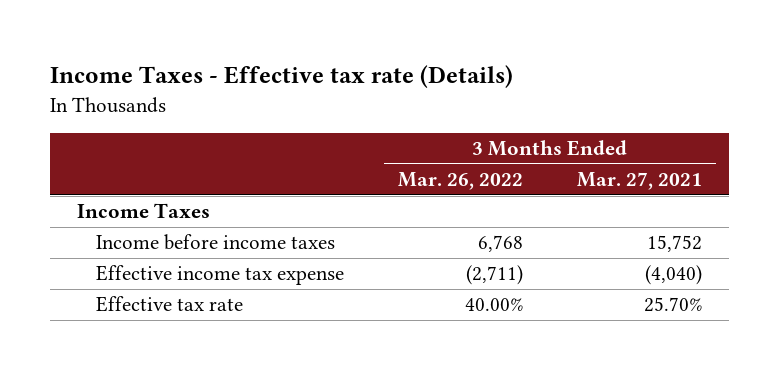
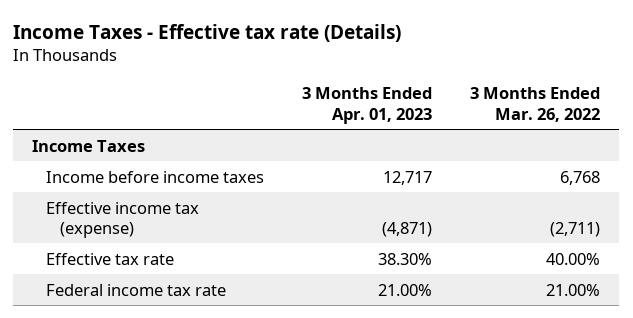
- | 3 Months Ended Mar. 26, 2022 | 3 Months Ended Mar. 27, 2021
+ | 3 Months Ended Apr. 01, 2023 | 3 Months Ended Mar. 26, 2022
- Effective income tax expense | (2,711) | (4,040)
+ Effective income tax (expense) | (4,871) | (2,711)
+ Federal income tax rate | 21.00% | 21.00%

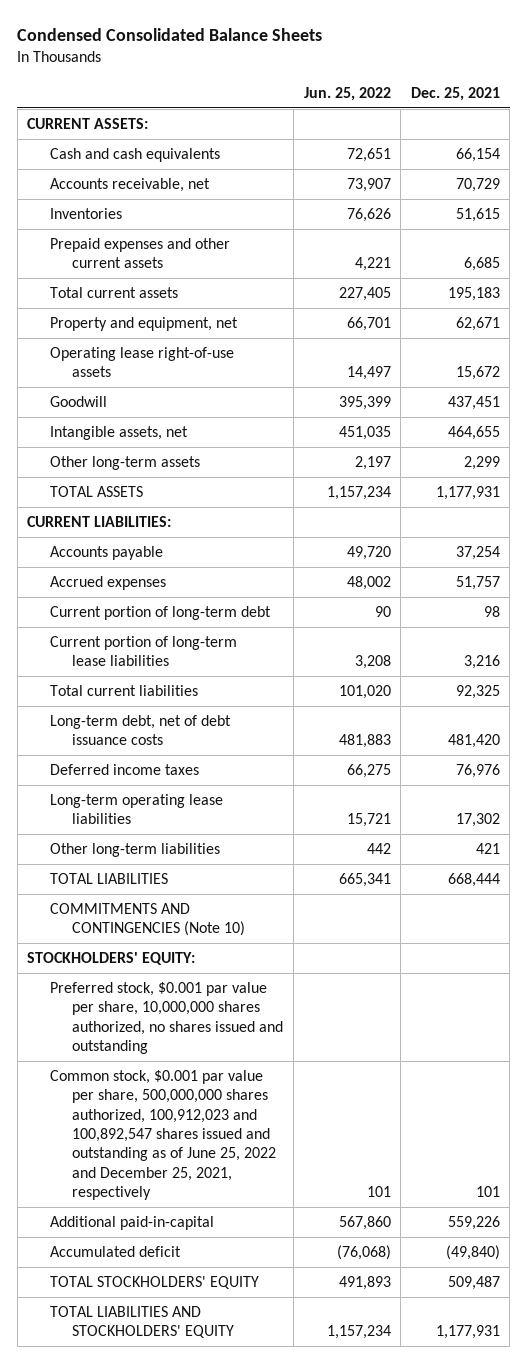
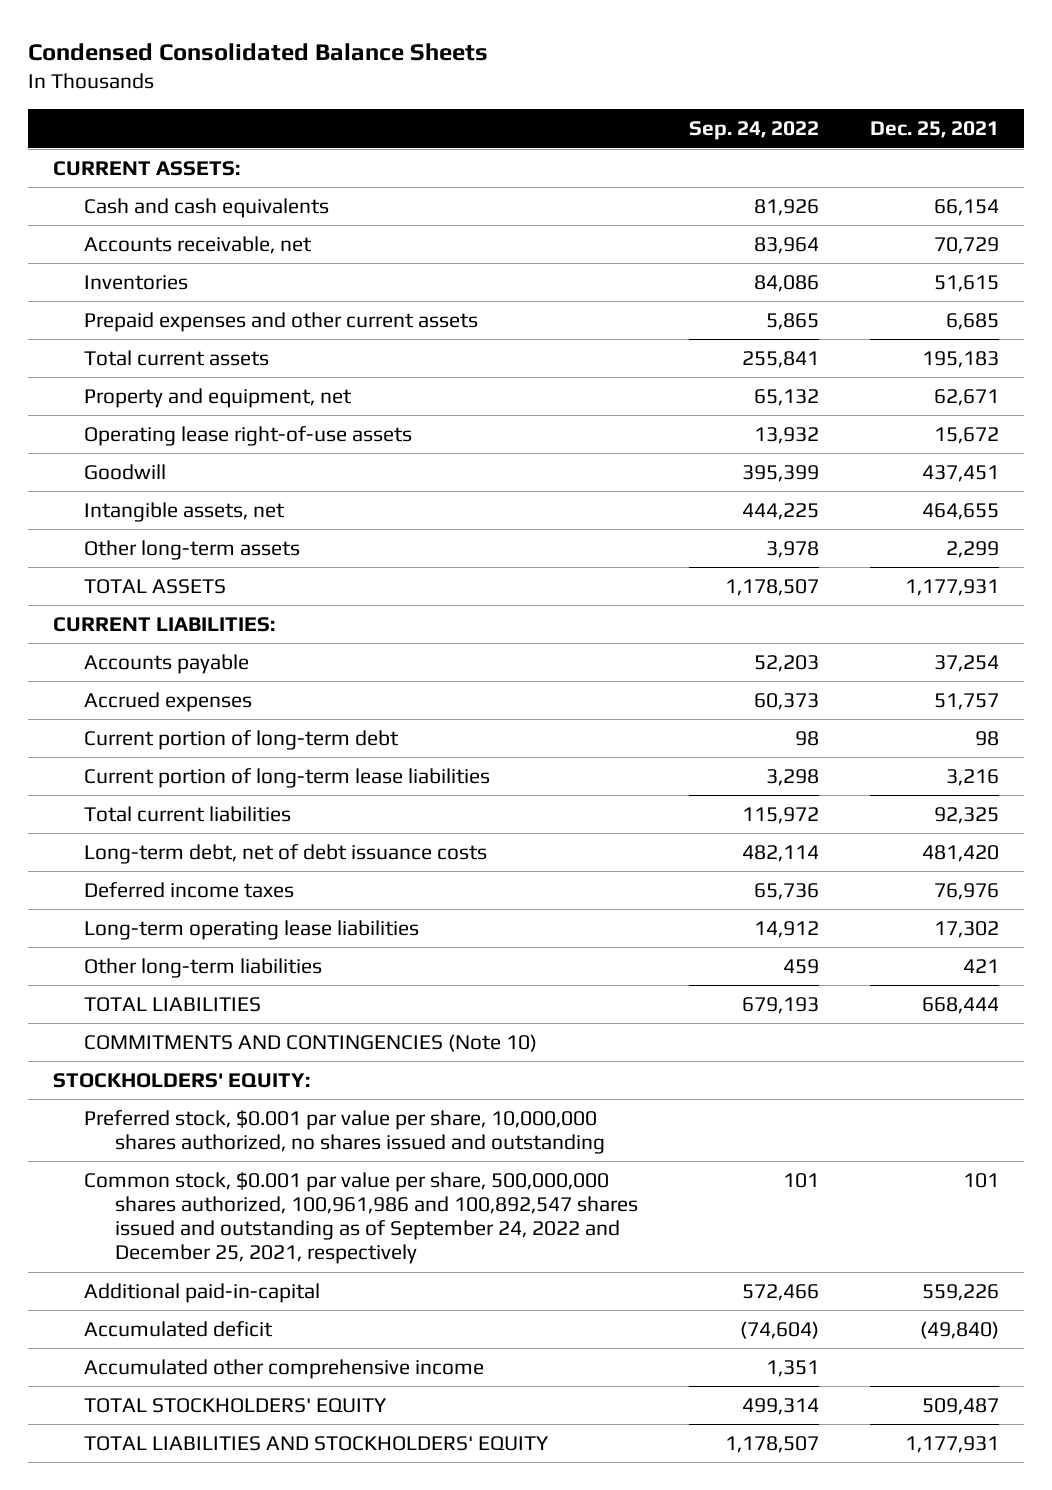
- | Jun. 25, 2022 | Dec. 25, 2021
+ | Sep. 24, 2022 | Dec. 25, 2021
- Common stock, $0.001 par value per share, 500,000,000 shares authorized, 100,912,023 and 100,892,547 shares issued and outstanding as of June 25, 2022 and December 25, 2021, respectively | 101 | 101
+ Common stock, $0.001 par value per share, 500,000,000 shares authorized, 100,961,986 and 100,892,547 shares issued and outstanding as of September 24, 2022 and December 25, 2021, respectively | 101 | 101
+ Accumulated other comprehensive income | 1,351 |

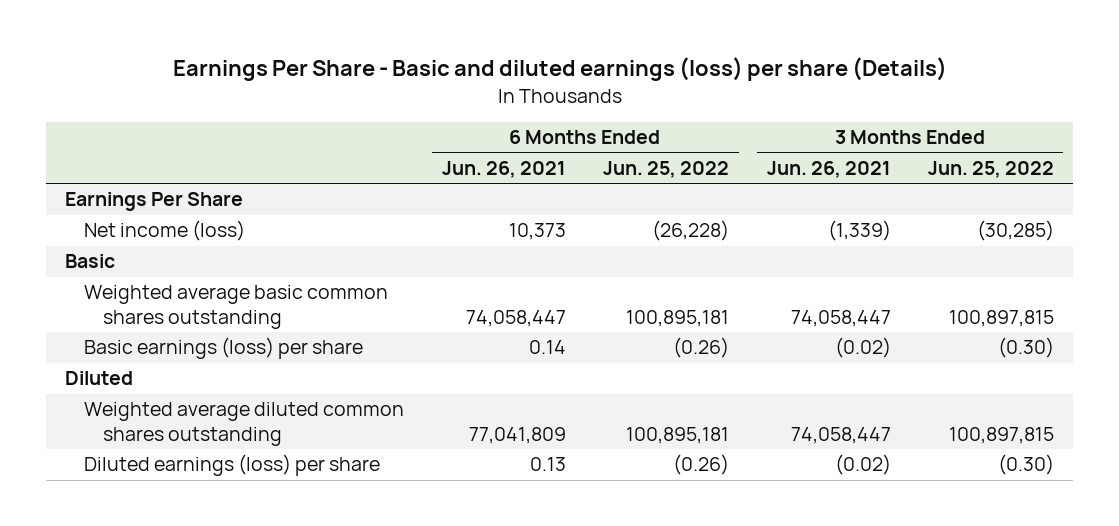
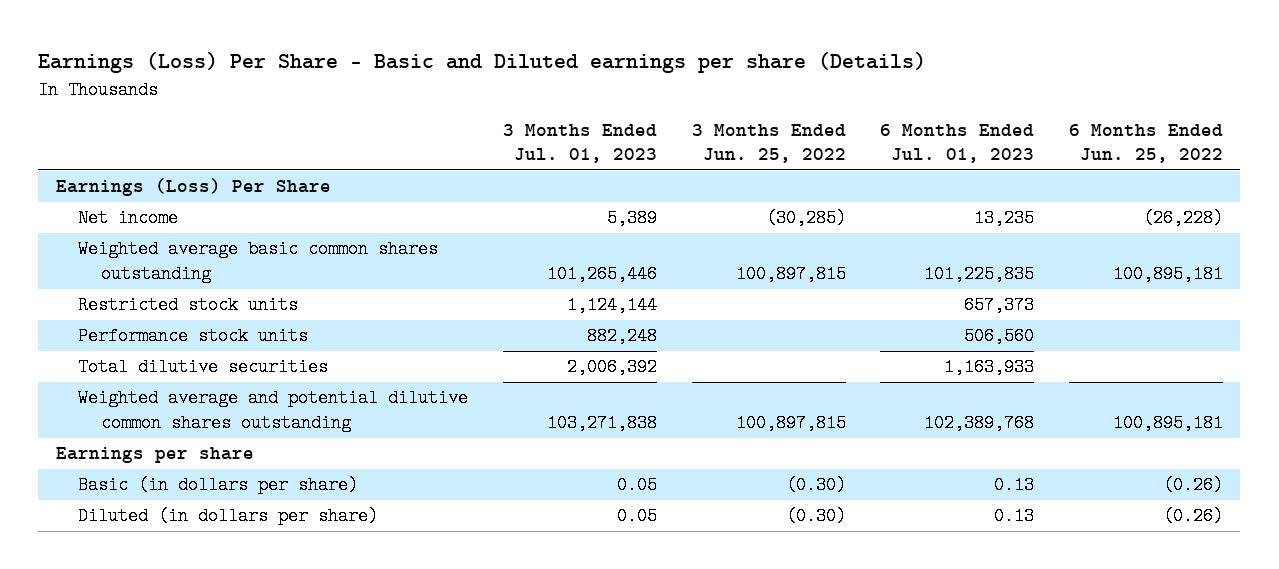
- Earnings Per Share - Basic and diluted earnings (loss) per share (Details)
+ Earnings (Loss) Per Share - Basic and Diluted earnings per share (Details)
- | 6 Months Ended Jun. 26, 2021 | 6 Months Ended Jun. 25, 2022 | 3 Months Ended Jun. 26, 2021 | 3 Months Ended Jun. 25, 2022
+ | 3 Months Ended Jul. 01, 2023 | 3 Months Ended Jun. 25, 2022 | 6 Months Ended Jul. 01, 2023 | 6 Months Ended Jun. 25, 2022
- Earnings Per Share
- Net income (loss) | 10,373 | (26,228) | (1,339) | (30,285)
- Basic
+ Earnings (Loss) Per Share
+ Net income | 5,389 | (30,285) | 13,235 | (26,228)
- Basic earnings (loss) per share | 0.14 | (0.26) | (0.02) | (0.30)
- Diluted
- Weighted average diluted common shares outstanding | 77,041,809 | 100,895,181 | 74,058,447 | 100,897,815
- Diluted earnings (loss) per share | 0.13 | (0.26) | (0.02) | (0.30)
+ Restricted stock units | 1,124,144 | | 657,373 |
+ Performance stock units | 882,248 | | 506,560 |
+ Total dilutive securities | 2,006,392 | | 1,163,933 |
+ Weighted average and potential dilutive common shares outstanding | 103,271,838 | 100,897,815 | 102,389,768 | 100,895,181
+ Earnings per share
+ Basic (in dollars per share) | 0.05 | (0.30) | 0.13 | (0.26)
+ Diluted (in dollars per share) | 0.05 | (0.30) | 0.13 | (0.26)

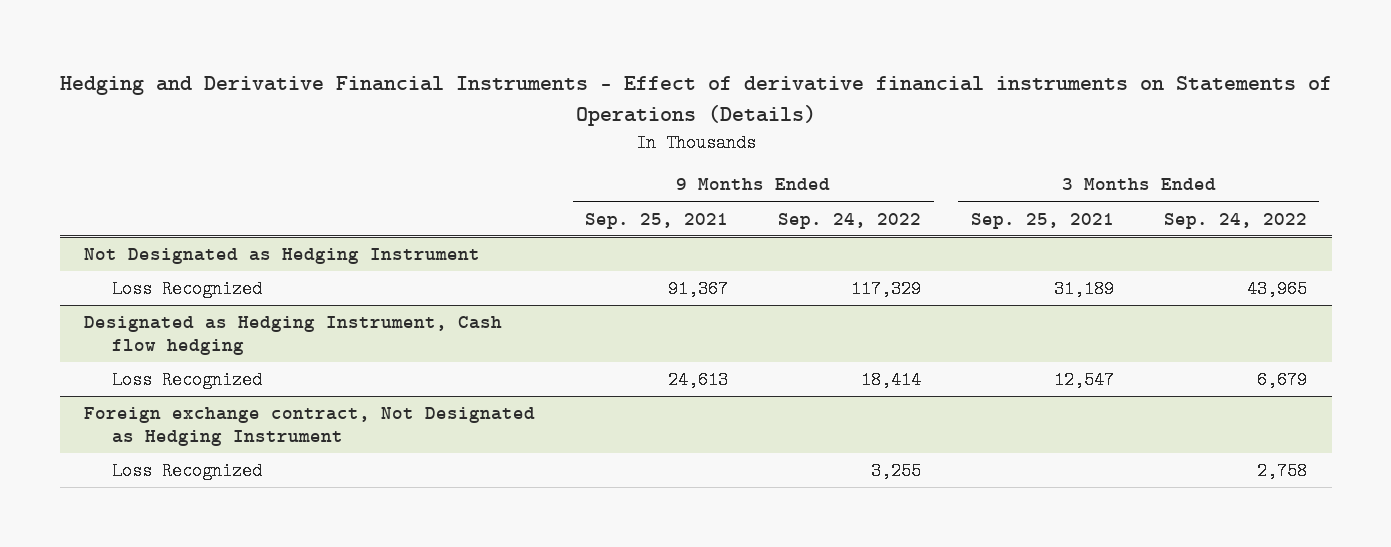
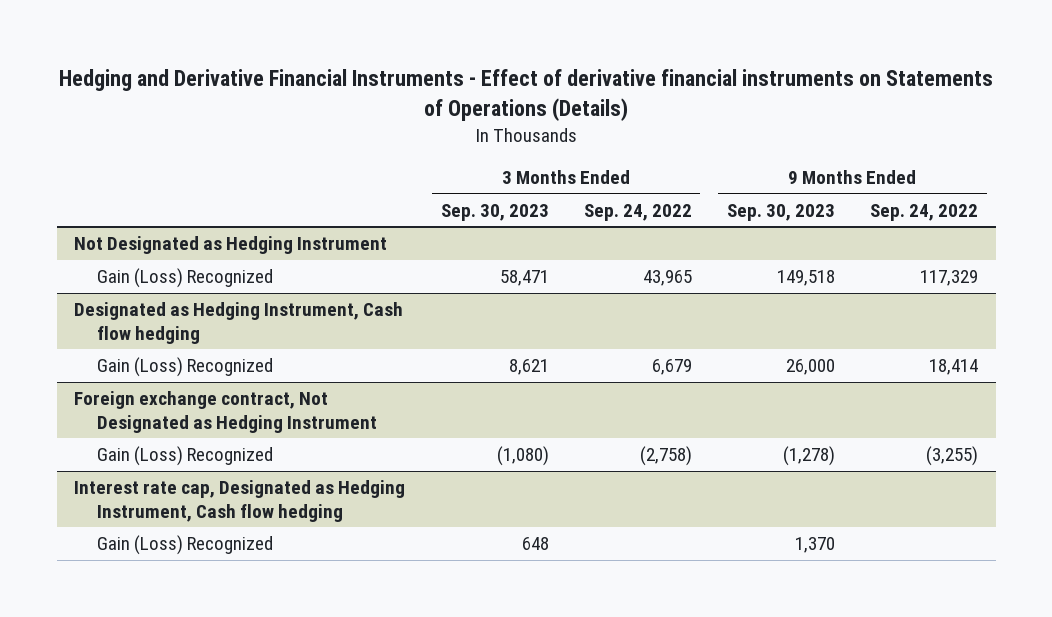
- | 9 Months Ended Sep. 25, 2021 | 9 Months Ended Sep. 24, 2022 | 3 Months Ended Sep. 25, 2021 | 3 Months Ended Sep. 24, 2022
+ | 3 Months Ended Sep. 30, 2023 | 3 Months Ended Sep. 24, 2022 | 9 Months Ended Sep. 30, 2023 | 9 Months Ended Sep. 24, 2022
@ Not Designated as Hedging Instrument
- Loss Recognized | 91,367 | 117,329 | 31,189 | 43,965
+ Gain (Loss) Recognized | 58,471 | 43,965 | 149,518 | 117,329
@ Designated as Hedging Instrument, Cash flow hedging
- Loss Recognized | 24,613 | 18,414 | 12,547 | 6,679
+ Gain (Loss) Recognized | 8,621 | 6,679 | 26,000 | 18,414
@ Foreign exchange contract, Not Designated as Hedging Instrument
- Loss Recognized | | 3,255 | | 2,758
+ Gain (Loss) Recognized | (1,080) | (2,758) | (1,278) | (3,255)
+ Interest rate cap, Designated as Hedging Instrument, Cash flow hedging
+ Gain (Loss) Recognized | 648 | | 1,370 |

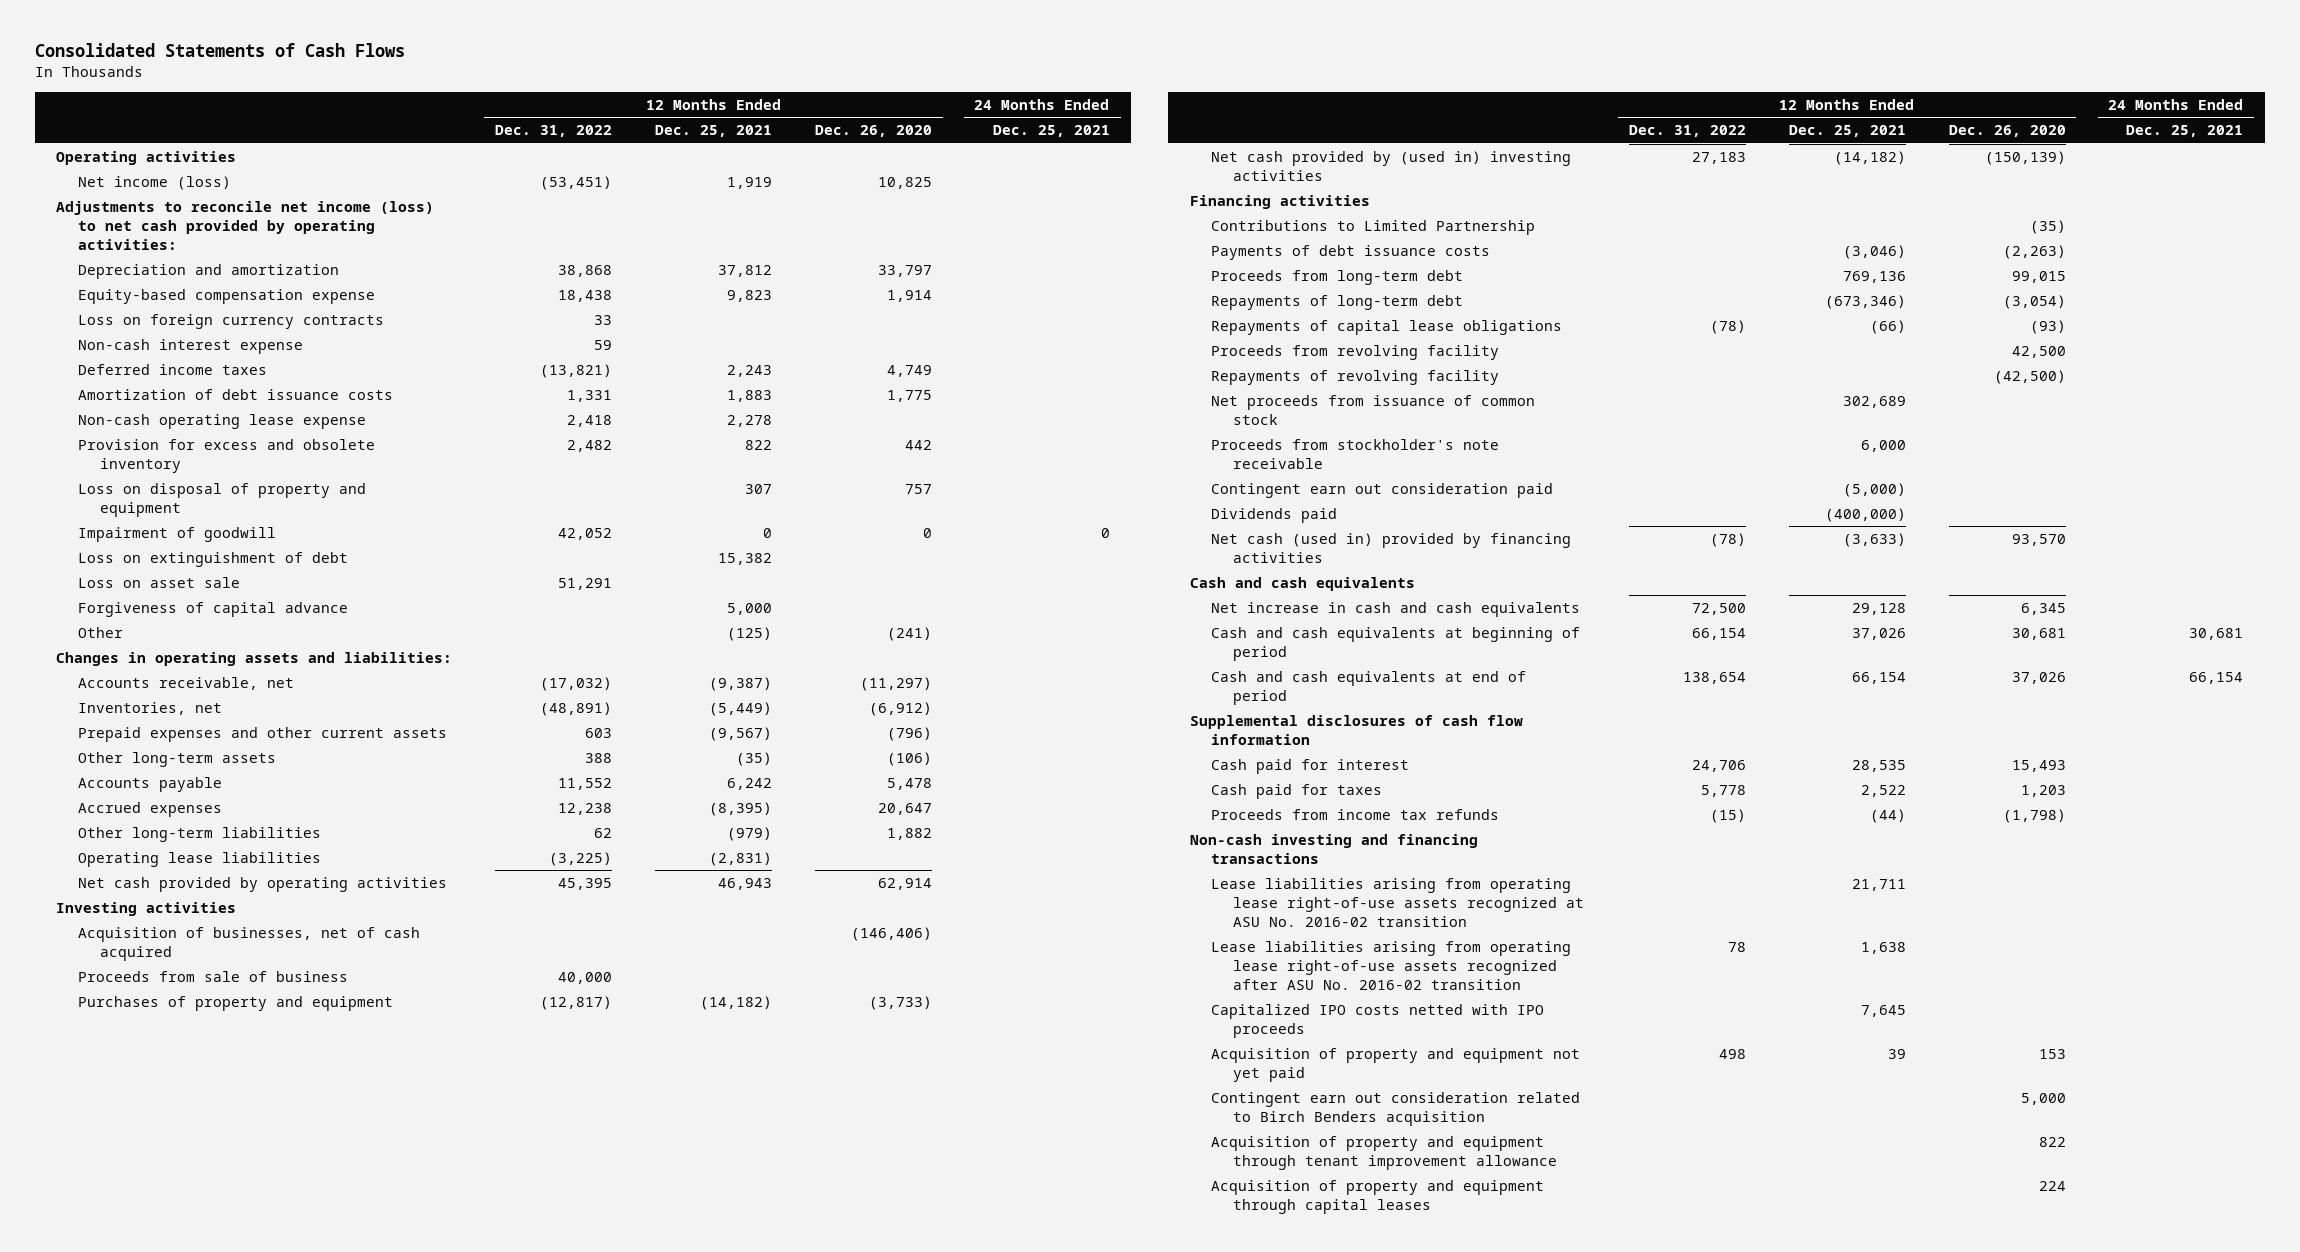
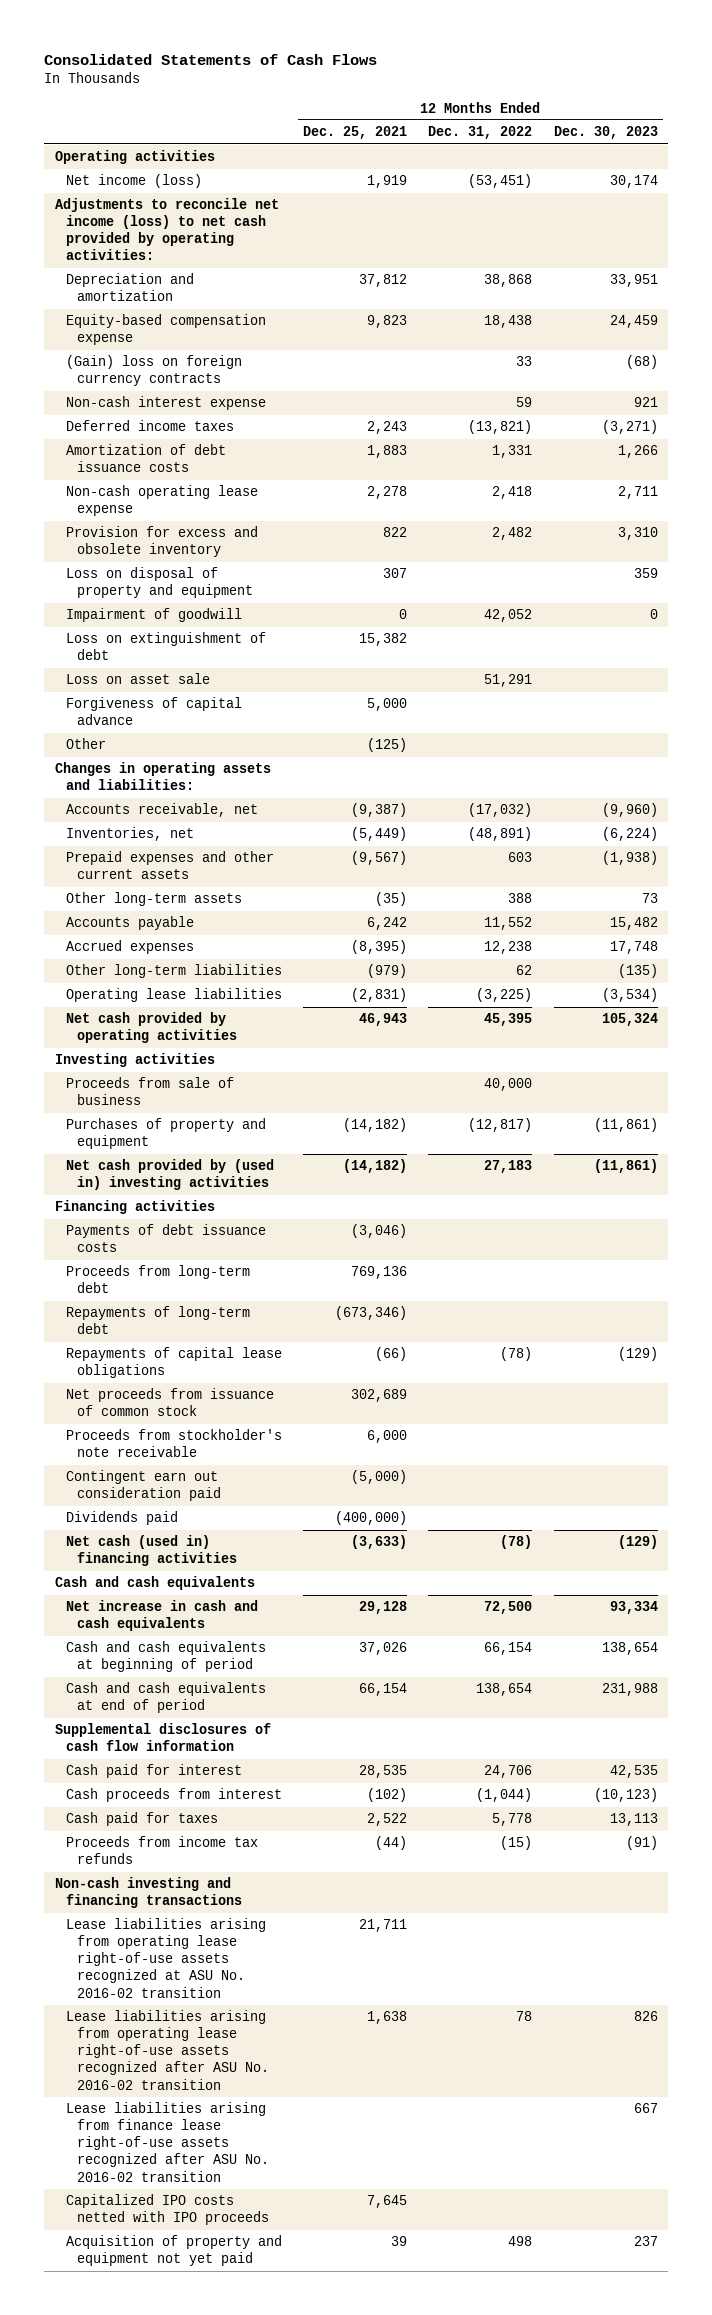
- | 12 Months Ended Dec. 31, 2022 | 12 Months Ended Dec. 25, 2021 | 12 Months Ended Dec. 26, 2020 | 24 Months Ended Dec. 25, 2021
+ | 12 Months Ended Dec. 25, 2021 | 12 Months Ended Dec. 31, 2022 | 12 Months Ended Dec. 30, 2023
- Loss on foreign currency contracts | 33 | | |
+ (Gain) loss on foreign currency contracts | | 33 | (68)
- Acquisition of businesses, net of cash acquired | | | (146,406) |
- Contributions to Limited Partnership | | | (35) |
- Proceeds from revolving facility | | | 42,500 |
- Repayments of revolving facility | | | (42,500) |
- Net cash (used in) provided by financing activities | (78) | (3,633) | 93,570 |
+ Net cash (used in) financing activities | (3,633) | (78) | (129)
+ Cash proceeds from interest | (102) | (1,044) | (10,123)
+ Lease liabilities arising from finance lease right-of-use assets recognized after ASU No. 2016-02 transition | | | 667
- Contingent earn out consideration related to Birch Benders acquisition | | | 5,000 |
- Acquisition of property and equipment through tenant improvement allowance | | | 822 |
- Acquisition of property and equipment through capital leases | | | 224 |

